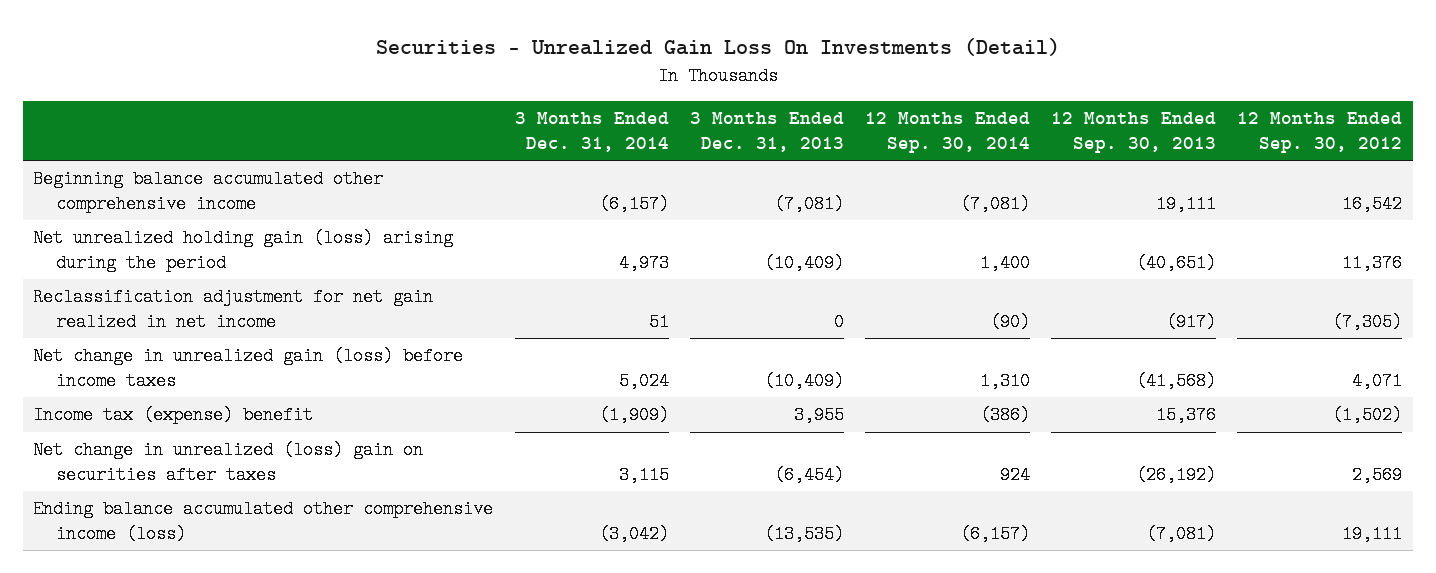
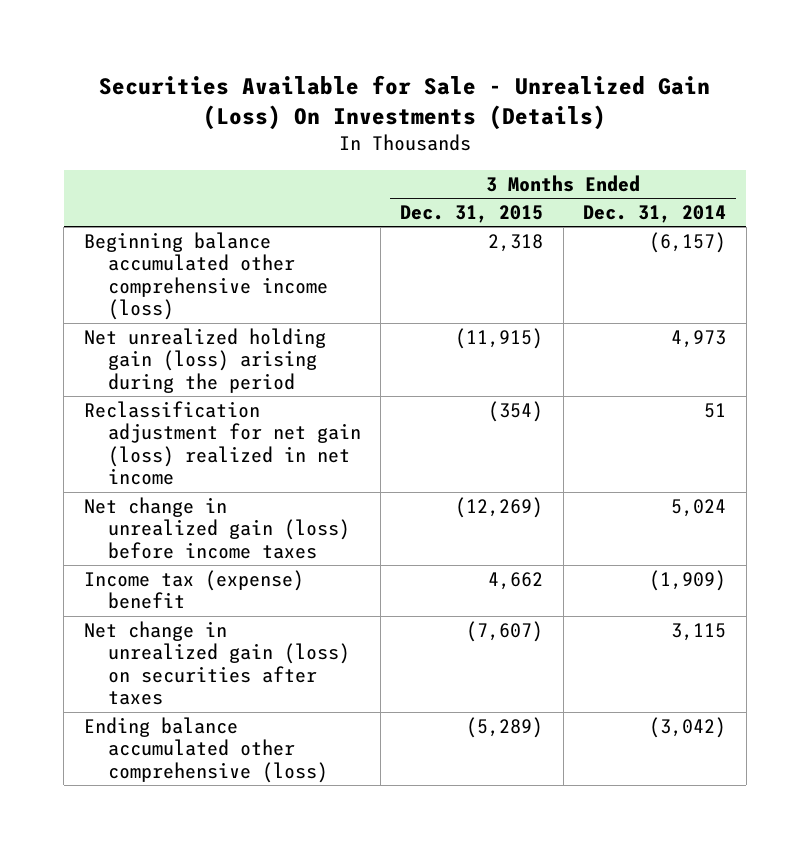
- Securities - Unrealized Gain Loss On Investments (Detail)
+ Securities Available for Sale - Unrealized Gain (Loss) On Investments (Details)
- | 3 Months Ended Dec. 31, 2014 | 3 Months Ended Dec. 31, 2013 | 12 Months Ended Sep. 30, 2014 | 12 Months Ended Sep. 30, 2013 | 12 Months Ended Sep. 30, 2012
+ | 3 Months Ended Dec. 31, 2015 | 3 Months Ended Dec. 31, 2014
- Beginning balance accumulated other comprehensive income | (6,157) | (7,081) | (7,081) | 19,111 | 16,542
+ Beginning balance accumulated other comprehensive income (loss) | 2,318 | (6,157)
- Reclassification adjustment for net gain realized in net income | 51 | 0 | (90) | (917) | (7,305)
+ Reclassification adjustment for net gain (loss) realized in net income | (354) | 51
- Net change in unrealized (loss) gain on securities after taxes | 3,115 | (6,454) | 924 | (26,192) | 2,569
- Ending balance accumulated other comprehensive income (loss) | (3,042) | (13,535) | (6,157) | (7,081) | 19,111
+ Net change in unrealized gain (loss) on securities after taxes | (7,607) | 3,115
+ Ending balance accumulated other comprehensive (loss) | (5,289) | (3,042)

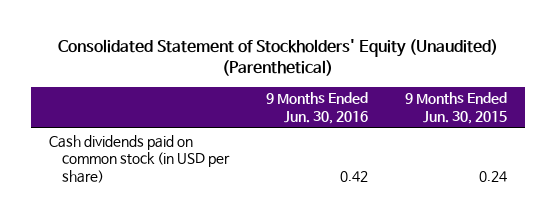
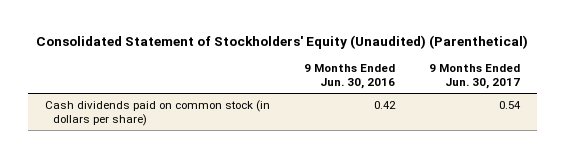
- | 9 Months Ended Jun. 30, 2016 | 9 Months Ended Jun. 30, 2015
+ | 9 Months Ended Jun. 30, 2016 | 9 Months Ended Jun. 30, 2017
- Cash dividends paid on common stock (in USD per share) | 0.42 | 0.24
+ Cash dividends paid on common stock (in dollars per share) | 0.42 | 0.54

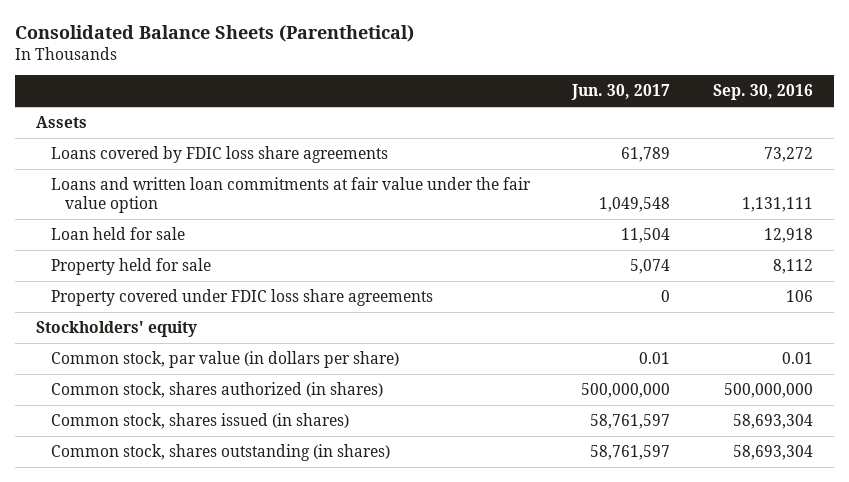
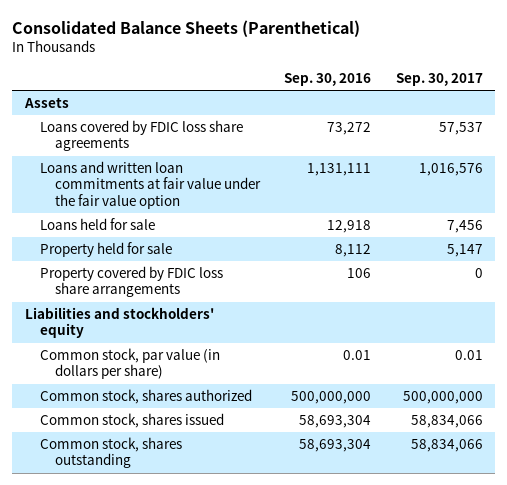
- | Jun. 30, 2017 | Sep. 30, 2016
+ | Sep. 30, 2016 | Sep. 30, 2017
- Loan held for sale | 11,504 | 12,918
+ Loans held for sale | 12,918 | 7,456
- Property covered under FDIC loss share agreements | 0 | 106
- Stockholders' equity
+ Property covered by FDIC loss share arrangements | 106 | 0
+ Liabilities and stockholders' equity
- Common stock, shares authorized (in shares) | 500,000,000 | 500,000,000
- Common stock, shares issued (in shares) | 58,761,597 | 58,693,304
- Common stock, shares outstanding (in shares) | 58,761,597 | 58,693,304
+ Common stock, shares authorized | 500,000,000 | 500,000,000
+ Common stock, shares issued | 58,693,304 | 58,834,066
+ Common stock, shares outstanding | 58,693,304 | 58,834,066

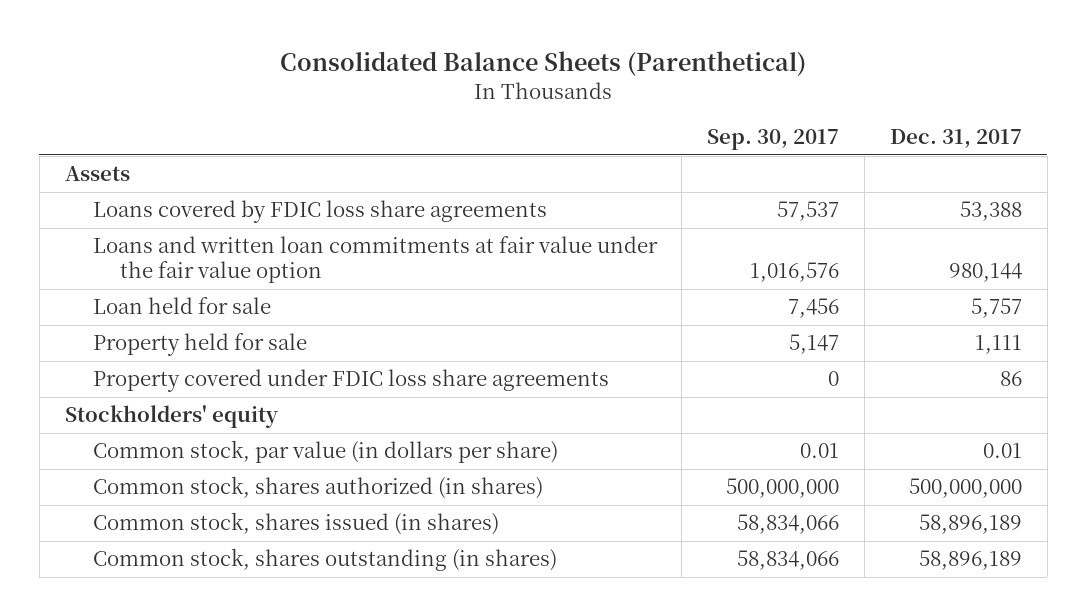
- | Sep. 30, 2016 | Sep. 30, 2017
+ | Sep. 30, 2017 | Dec. 31, 2017
- Loans held for sale | 12,918 | 7,456
+ Loan held for sale | 7,456 | 5,757
- Property covered by FDIC loss share arrangements | 106 | 0
- Liabilities and stockholders' equity
+ Property covered under FDIC loss share agreements | 0 | 86
+ Stockholders' equity
- Common stock, shares authorized | 500,000,000 | 500,000,000
- Common stock, shares issued | 58,693,304 | 58,834,066
- Common stock, shares outstanding | 58,693,304 | 58,834,066
+ Common stock, shares authorized (in shares) | 500,000,000 | 500,000,000
+ Common stock, shares issued (in shares) | 58,834,066 | 58,896,189
+ Common stock, shares outstanding (in shares) | 58,834,066 | 58,896,189

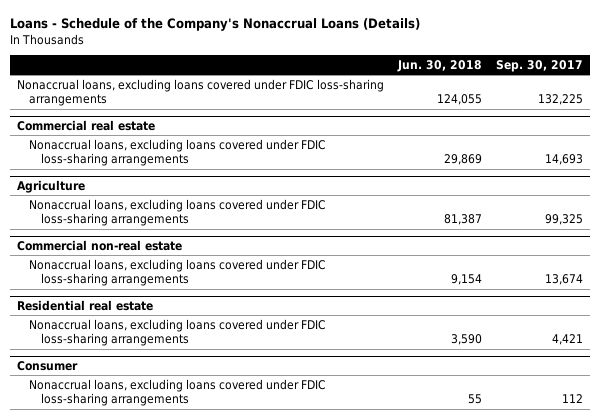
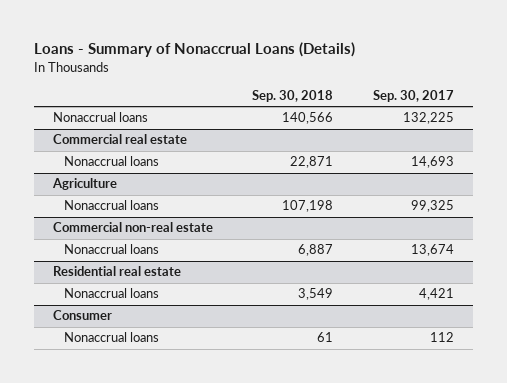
- Loans - Schedule of the Company's Nonaccrual Loans (Details)
+ Loans - Summary of Nonaccrual Loans (Details)
- | Jun. 30, 2018 | Sep. 30, 2017
+ | Sep. 30, 2018 | Sep. 30, 2017
- Nonaccrual loans, excluding loans covered under FDIC loss-sharing arrangements | 124,055 | 132,225
+ Nonaccrual loans | 140,566 | 132,225
@ Commercial real estate
- Nonaccrual loans, excluding loans covered under FDIC loss-sharing arrangements | 29,869 | 14,693
+ Nonaccrual loans | 22,871 | 14,693
@ Agriculture
- Nonaccrual loans, excluding loans covered under FDIC loss-sharing arrangements | 81,387 | 99,325
+ Nonaccrual loans | 107,198 | 99,325
@ Commercial non-real estate
- Nonaccrual loans, excluding loans covered under FDIC loss-sharing arrangements | 9,154 | 13,674
+ Nonaccrual loans | 6,887 | 13,674
@ Residential real estate
- Nonaccrual loans, excluding loans covered under FDIC loss-sharing arrangements | 3,590 | 4,421
+ Nonaccrual loans | 3,549 | 4,421
@ Consumer
- Nonaccrual loans, excluding loans covered under FDIC loss-sharing arrangements | 55 | 112
+ Nonaccrual loans | 61 | 112

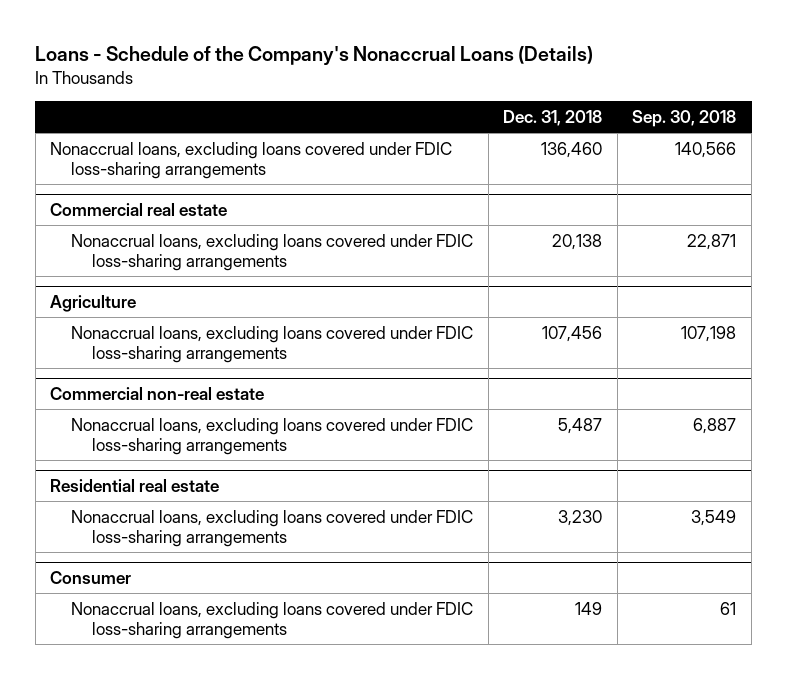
- Loans - Summary of Nonaccrual Loans (Details)
+ Loans - Schedule of the Company's Nonaccrual Loans (Details)
- | Sep. 30, 2018 | Sep. 30, 2017
+ | Dec. 31, 2018 | Sep. 30, 2018
- Nonaccrual loans | 140,566 | 132,225
+ Nonaccrual loans, excluding loans covered under FDIC loss-sharing arrangements | 136,460 | 140,566
@ Commercial real estate
- Nonaccrual loans | 22,871 | 14,693
+ Nonaccrual loans, excluding loans covered under FDIC loss-sharing arrangements | 20,138 | 22,871
@ Agriculture
- Nonaccrual loans | 107,198 | 99,325
+ Nonaccrual loans, excluding loans covered under FDIC loss-sharing arrangements | 107,456 | 107,198
@ Commercial non-real estate
- Nonaccrual loans | 6,887 | 13,674
+ Nonaccrual loans, excluding loans covered under FDIC loss-sharing arrangements | 5,487 | 6,887
@ Residential real estate
- Nonaccrual loans | 3,549 | 4,421
+ Nonaccrual loans, excluding loans covered under FDIC loss-sharing arrangements | 3,230 | 3,549
@ Consumer
- Nonaccrual loans | 61 | 112
+ Nonaccrual loans, excluding loans covered under FDIC loss-sharing arrangements | 149 | 61

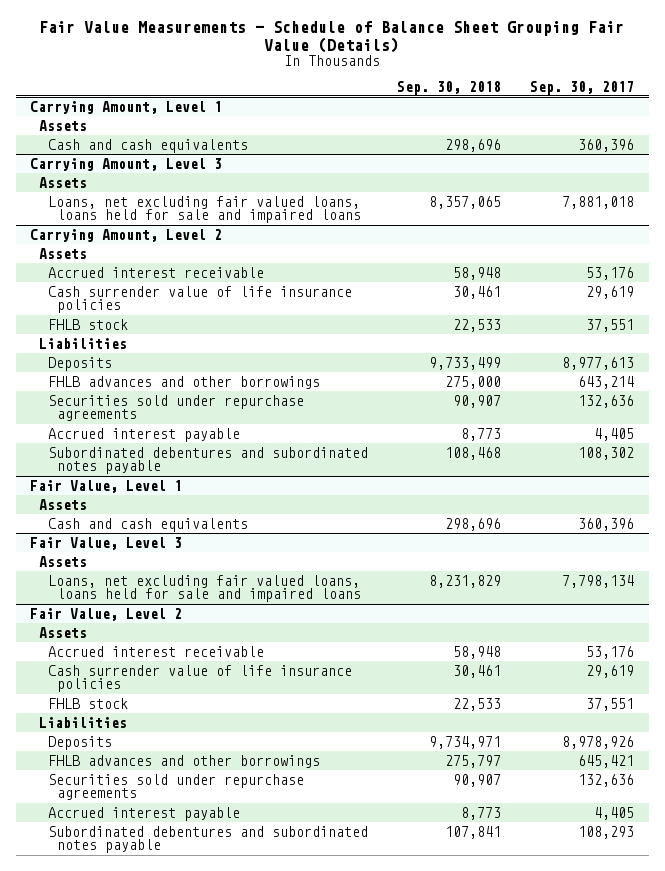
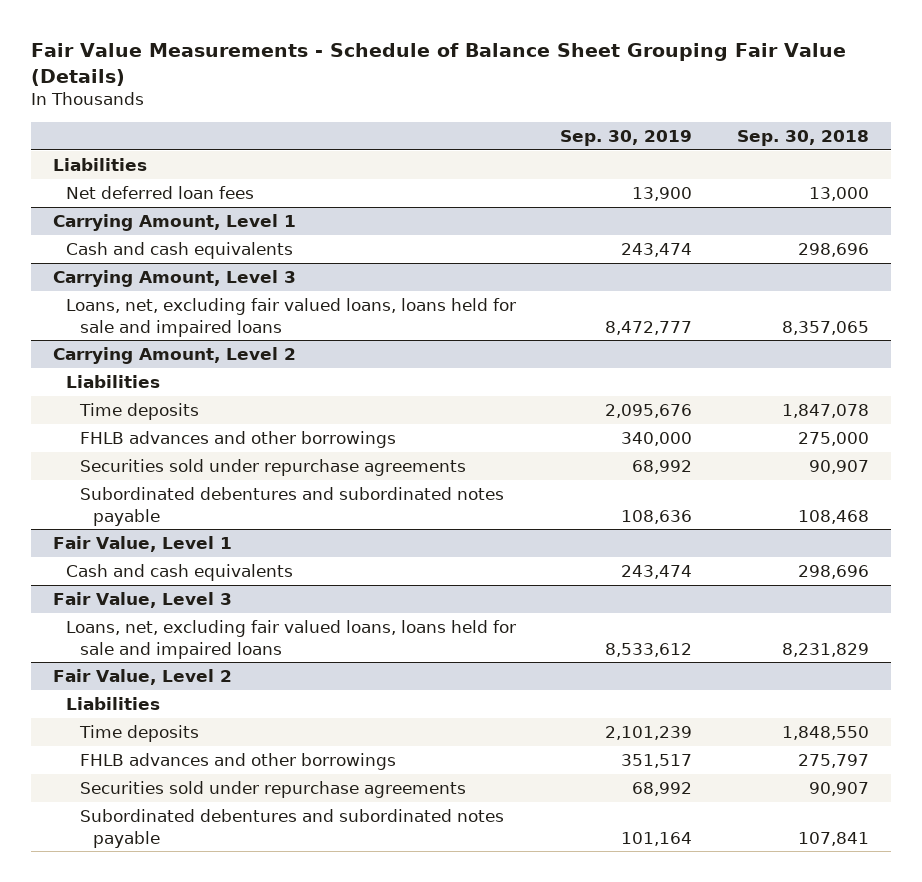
- | Sep. 30, 2018 | Sep. 30, 2017
+ | Sep. 30, 2019 | Sep. 30, 2018
+ Liabilities
+ Net deferred loan fees | 13,900 | 13,000
@ Carrying Amount, Level 1
- Assets
@ Carrying Amount, Level 3
- Assets
- Loans, net excluding fair valued loans, loans held for sale and impaired loans | 8,357,065 | 7,881,018
+ Loans, net, excluding fair valued loans, loans held for sale and impaired loans | 8,472,777 | 8,357,065
@ Carrying Amount, Level 2
- Assets
- Accrued interest receivable | 58,948 | 53,176
- Cash surrender value of life insurance policies | 30,461 | 29,619
- FHLB stock | 22,533 | 37,551
- Deposits | 9,733,499 | 8,977,613
+ Time deposits | 2,095,676 | 1,847,078
- Accrued interest payable | 8,773 | 4,405
@ Fair Value, Level 1
- Assets
@ Fair Value, Level 3
- Assets
- Loans, net excluding fair valued loans, loans held for sale and impaired loans | 8,231,829 | 7,798,134
+ Loans, net, excluding fair valued loans, loans held for sale and impaired loans | 8,533,612 | 8,231,829
@ Fair Value, Level 2
- Assets
- Accrued interest receivable | 58,948 | 53,176
- Cash surrender value of life insurance policies | 30,461 | 29,619
- FHLB stock | 22,533 | 37,551
- Deposits | 9,734,971 | 8,978,926
+ Time deposits | 2,101,239 | 1,848,550
- Accrued interest payable | 8,773 | 4,405

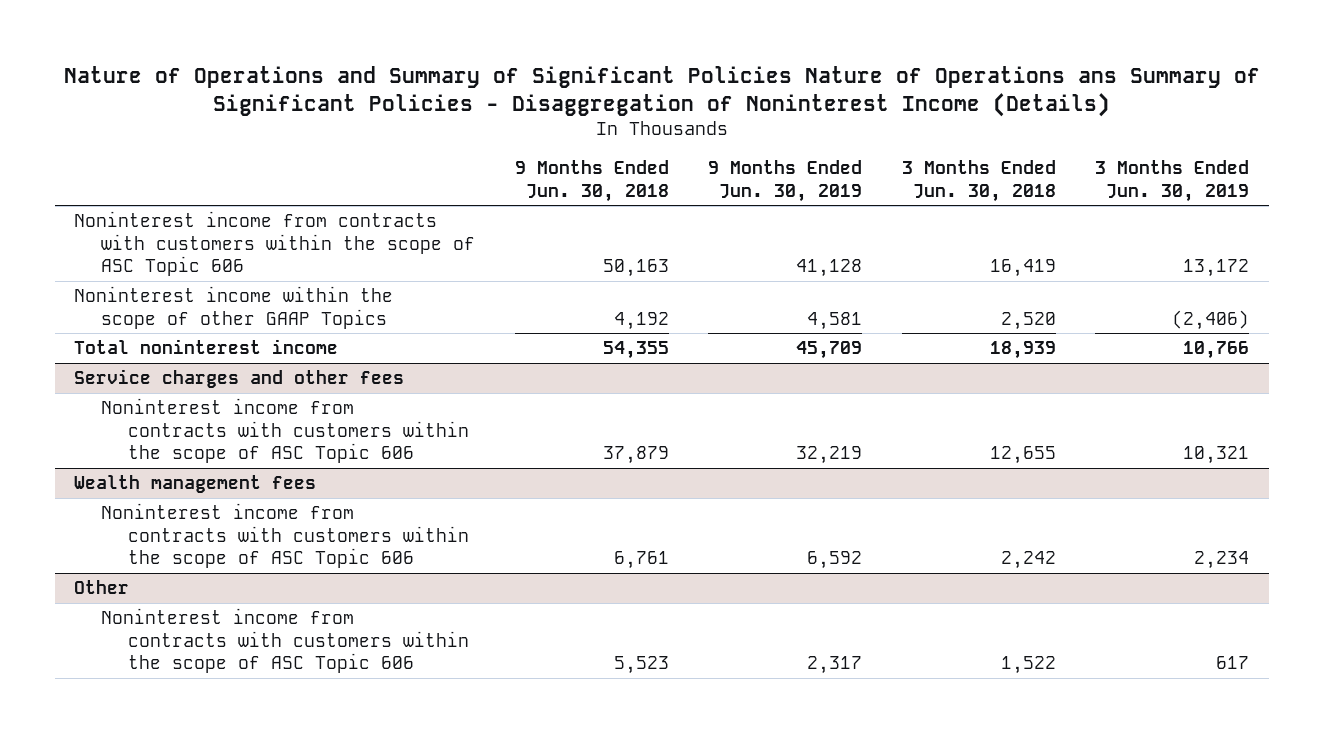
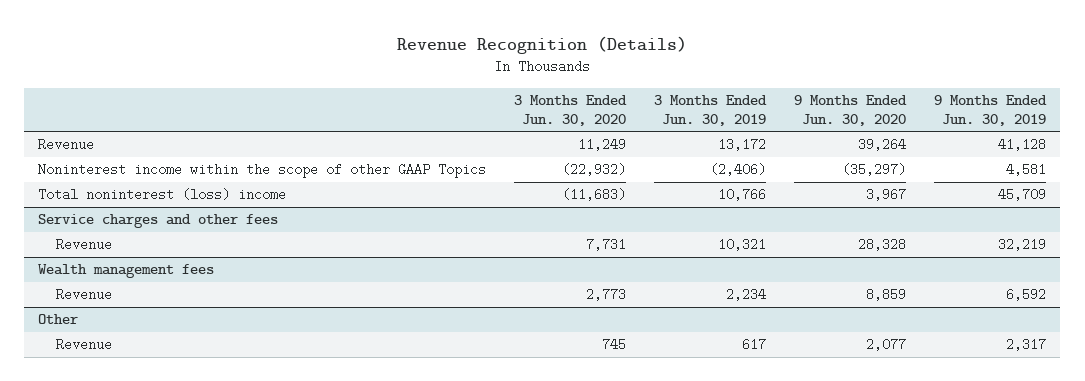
- Nature of Operations and Summary of Significant Policies Nature of Operations ans Summary of Significant Policies - Disaggregation of Noninterest Income (Details)
+ Revenue Recognition (Details)
- | 9 Months Ended Jun. 30, 2018 | 9 Months Ended Jun. 30, 2019 | 3 Months Ended Jun. 30, 2018 | 3 Months Ended Jun. 30, 2019
+ | 3 Months Ended Jun. 30, 2020 | 3 Months Ended Jun. 30, 2019 | 9 Months Ended Jun. 30, 2020 | 9 Months Ended Jun. 30, 2019
- Noninterest income from contracts with customers within the scope of ASC Topic 606 | 50,163 | 41,128 | 16,419 | 13,172
+ Revenue | 11,249 | 13,172 | 39,264 | 41,128
- Total noninterest income | 54,355 | 45,709 | 18,939 | 10,766
+ Total noninterest (loss) income | (11,683) | 10,766 | 3,967 | 45,709
@ Service charges and other fees
- Noninterest income from contracts with customers within the scope of ASC Topic 606 | 37,879 | 32,219 | 12,655 | 10,321
+ Revenue | 7,731 | 10,321 | 28,328 | 32,219
@ Wealth management fees
- Noninterest income from contracts with customers within the scope of ASC Topic 606 | 6,761 | 6,592 | 2,242 | 2,234
+ Revenue | 2,773 | 2,234 | 8,859 | 6,592
@ Other
- Noninterest income from contracts with customers within the scope of ASC Topic 606 | 5,523 | 2,317 | 1,522 | 617
+ Revenue | 745 | 617 | 2,077 | 2,317

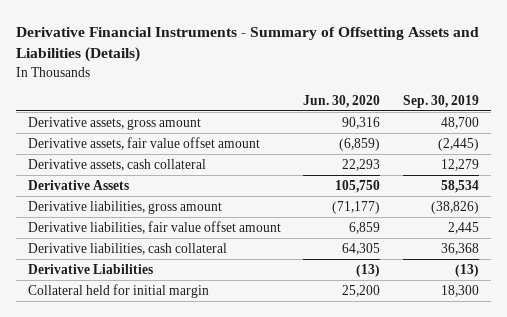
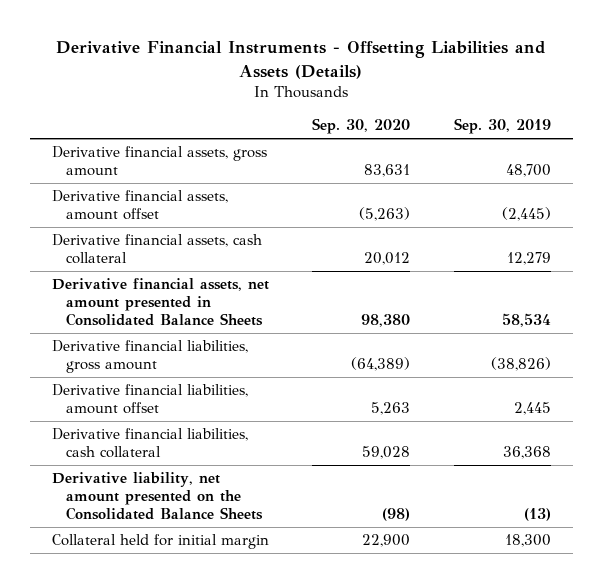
- Derivative Financial Instruments - Summary of Offsetting Assets and Liabilities (Details)
+ Derivative Financial Instruments - Offsetting Liabilities and Assets (Details)
- | Jun. 30, 2020 | Sep. 30, 2019
+ | Sep. 30, 2020 | Sep. 30, 2019
- Derivative assets, gross amount | 90,316 | 48,700
- Derivative assets, fair value offset amount | (6,859) | (2,445)
- Derivative assets, cash collateral | 22,293 | 12,279
- Derivative Assets | 105,750 | 58,534
- Derivative liabilities, gross amount | (71,177) | (38,826)
- Derivative liabilities, fair value offset amount | 6,859 | 2,445
- Derivative liabilities, cash collateral | 64,305 | 36,368
- Derivative Liabilities | (13) | (13)
+ Derivative financial assets, gross amount | 83,631 | 48,700
+ Derivative financial assets, amount offset | (5,263) | (2,445)
+ Derivative financial assets, cash collateral | 20,012 | 12,279
+ Derivative financial assets, net amount presented in Consolidated Balance Sheets | 98,380 | 58,534
+ Derivative financial liabilities, gross amount | (64,389) | (38,826)
+ Derivative financial liabilities, amount offset | 5,263 | 2,445
+ Derivative financial liabilities, cash collateral | 59,028 | 36,368
+ Derivative liability, net amount presented on the Consolidated Balance Sheets | (98) | (13)

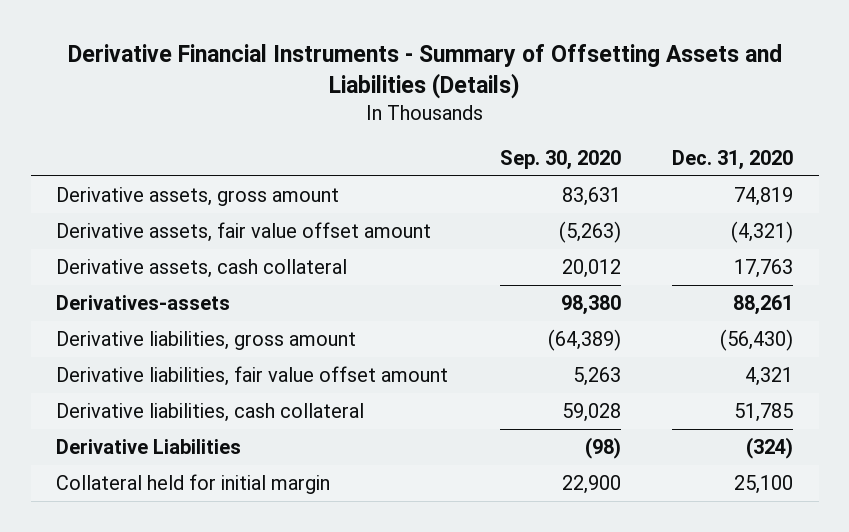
- Derivative Financial Instruments - Offsetting Liabilities and Assets (Details)
+ Derivative Financial Instruments - Summary of Offsetting Assets and Liabilities (Details)
- | Sep. 30, 2020 | Sep. 30, 2019
+ | Sep. 30, 2020 | Dec. 31, 2020
- Derivative financial assets, gross amount | 83,631 | 48,700
- Derivative financial assets, amount offset | (5,263) | (2,445)
- Derivative financial assets, cash collateral | 20,012 | 12,279
- Derivative financial assets, net amount presented in Consolidated Balance Sheets | 98,380 | 58,534
- Derivative financial liabilities, gross amount | (64,389) | (38,826)
- Derivative financial liabilities, amount offset | 5,263 | 2,445
- Derivative financial liabilities, cash collateral | 59,028 | 36,368
- Derivative liability, net amount presented on the Consolidated Balance Sheets | (98) | (13)
+ Derivative assets, gross amount | 83,631 | 74,819
+ Derivative assets, fair value offset amount | (5,263) | (4,321)
+ Derivative assets, cash collateral | 20,012 | 17,763
+ Derivatives-assets | 98,380 | 88,261
+ Derivative liabilities, gross amount | (64,389) | (56,430)
+ Derivative liabilities, fair value offset amount | 5,263 | 4,321
+ Derivative liabilities, cash collateral | 59,028 | 51,785
+ Derivative Liabilities | (98) | (324)

